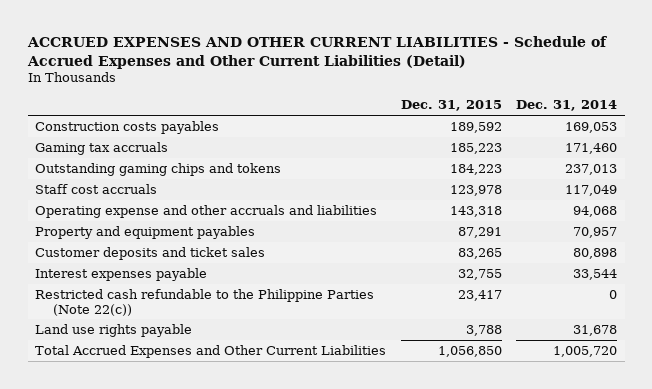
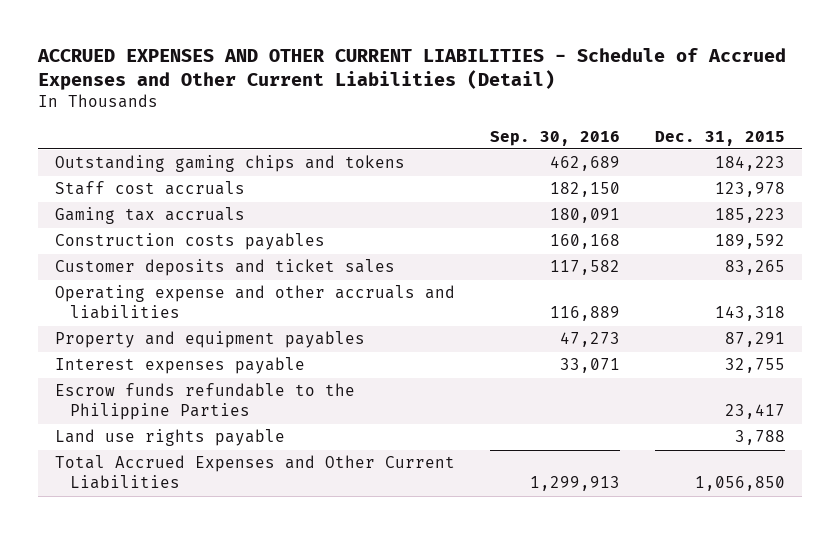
- | Dec. 31, 2015 | Dec. 31, 2014
+ | Sep. 30, 2016 | Dec. 31, 2015
moved down: Gaming tax accruals | 180,091 | 185,223
moved down: Construction costs payables | 160,168 | 189,592
moved up: Customer deposits and ticket sales | 117,582 | 83,265
- Restricted cash refundable to the Philippine Parties (Note 22(c)) | 23,417 | 0
+ Escrow funds refundable to the Philippine Parties | | 23,417

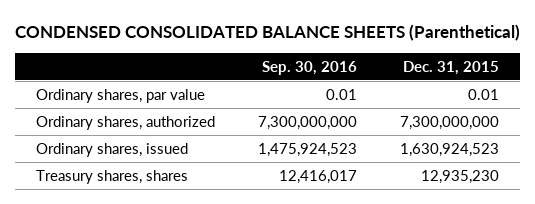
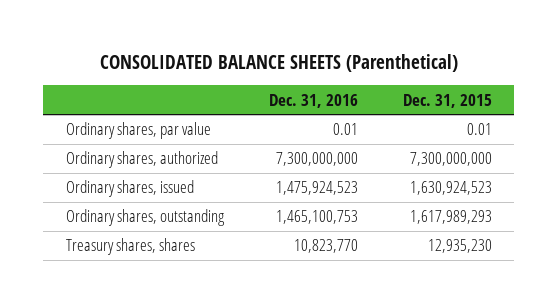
- CONDENSED CONSOLIDATED BALANCE SHEETS (Parenthetical)
+ CONSOLIDATED BALANCE SHEETS (Parenthetical)
- | Sep. 30, 2016 | Dec. 31, 2015
+ | Dec. 31, 2016 | Dec. 31, 2015
+ Ordinary shares, outstanding | 1,465,100,753 | 1,617,989,293

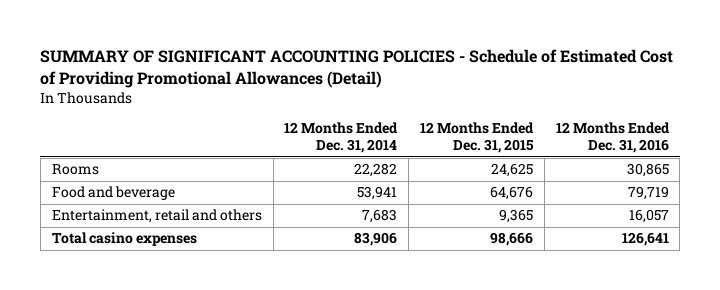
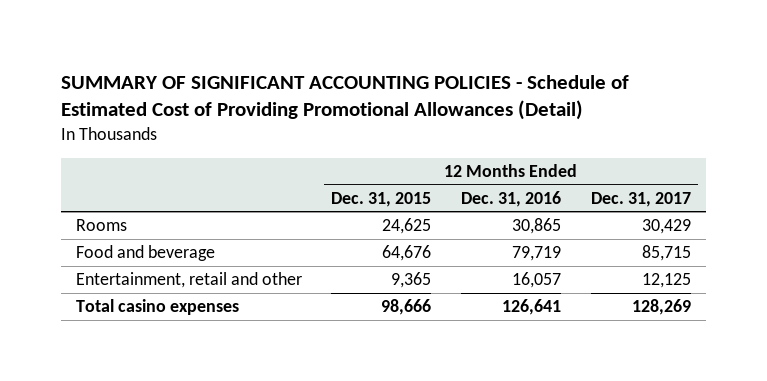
- | 12 Months Ended Dec. 31, 2014 | 12 Months Ended Dec. 31, 2015 | 12 Months Ended Dec. 31, 2016
+ | 12 Months Ended Dec. 31, 2015 | 12 Months Ended Dec. 31, 2016 | 12 Months Ended Dec. 31, 2017
- Entertainment, retail and others | 7,683 | 9,365 | 16,057
+ Entertainment, retail and other | 9,365 | 16,057 | 12,125

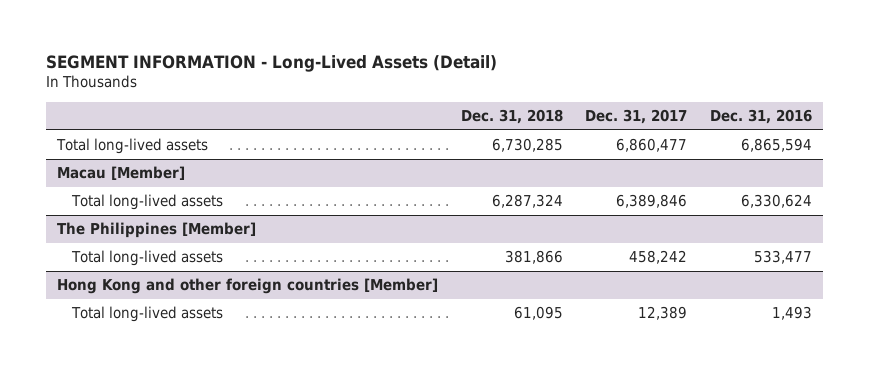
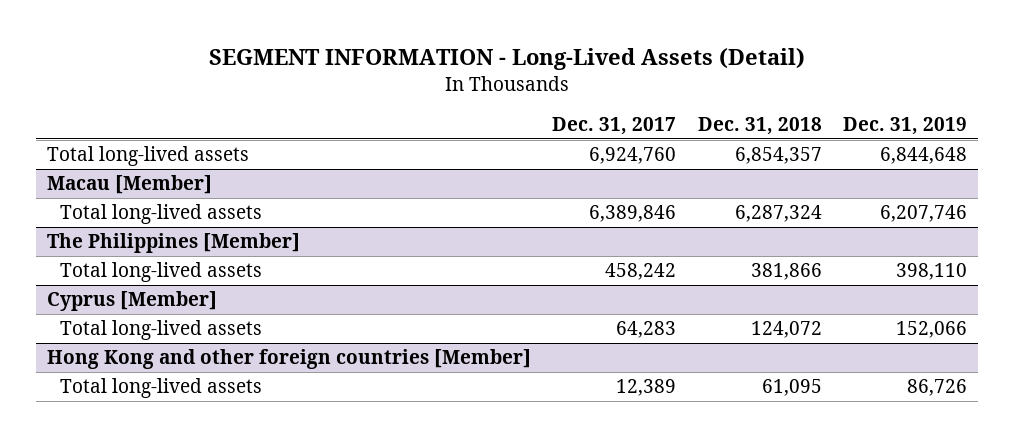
- | Dec. 31, 2018 | Dec. 31, 2017 | Dec. 31, 2016
+ | Dec. 31, 2017 | Dec. 31, 2018 | Dec. 31, 2019
- Total long-lived assets | 6,730,285 | 6,860,477 | 6,865,594
+ Total long-lived assets | 6,924,760 | 6,854,357 | 6,844,648
+ Cyprus [Member]
+ Total long-lived assets | 64,283 | 124,072 | 152,066

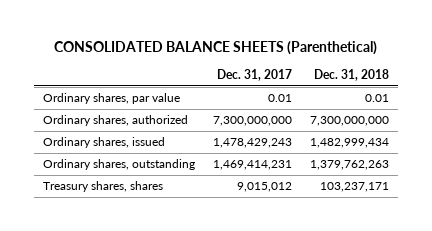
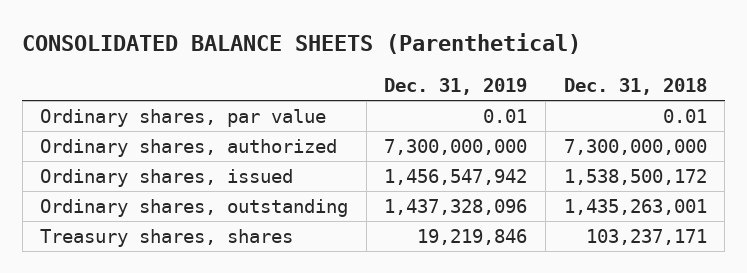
- | Dec. 31, 2017 | Dec. 31, 2018
+ | Dec. 31, 2019 | Dec. 31, 2018
- Ordinary shares, issued | 1,478,429,243 | 1,482,999,434
- Ordinary shares, outstanding | 1,469,414,231 | 1,379,762,263
+ Ordinary shares, issued | 1,456,547,942 | 1,538,500,172
+ Ordinary shares, outstanding | 1,437,328,096 | 1,435,263,001

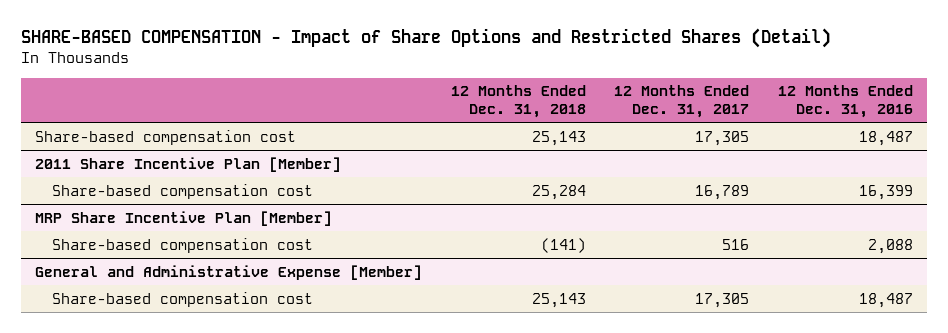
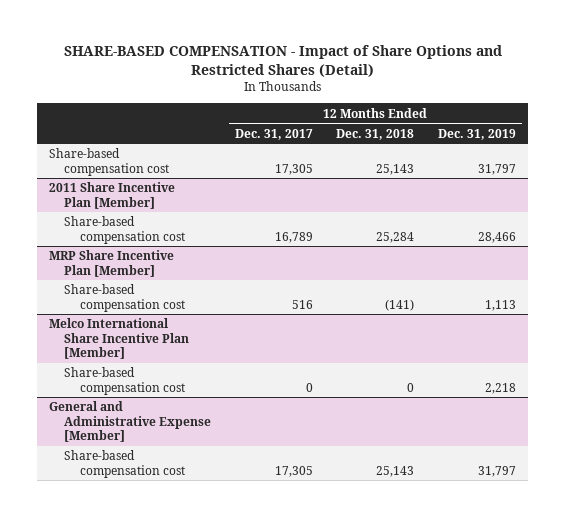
- | 12 Months Ended Dec. 31, 2018 | 12 Months Ended Dec. 31, 2017 | 12 Months Ended Dec. 31, 2016
+ | 12 Months Ended Dec. 31, 2017 | 12 Months Ended Dec. 31, 2018 | 12 Months Ended Dec. 31, 2019
+ Melco International Share Incentive Plan [Member]
+ Share-based compensation cost | 0 | 0 | 2,218

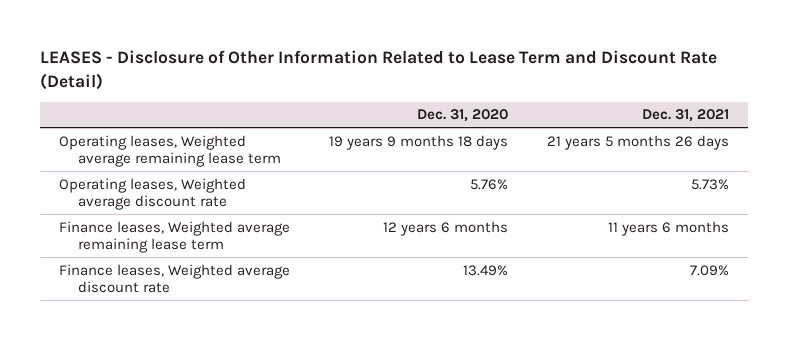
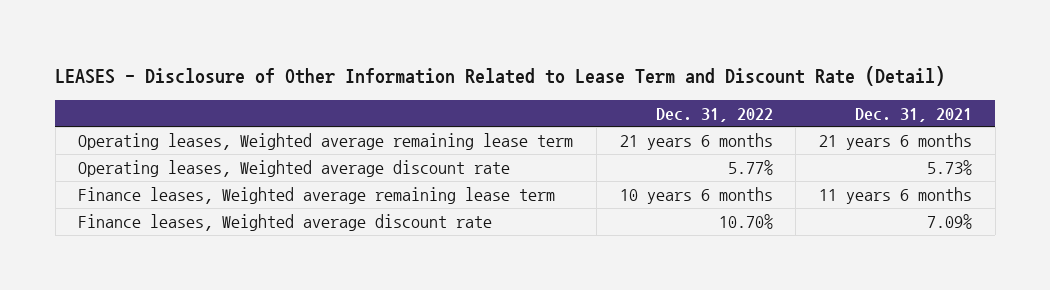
- | Dec. 31, 2020 | Dec. 31, 2021
+ | Dec. 31, 2022 | Dec. 31, 2021
- Operating leases, Weighted average remaining lease term | 19 years 9 months 18 days | 21 years 5 months 26 days
+ Operating leases, Weighted average remaining lease term | 21 years 6 months | 21 years 6 months

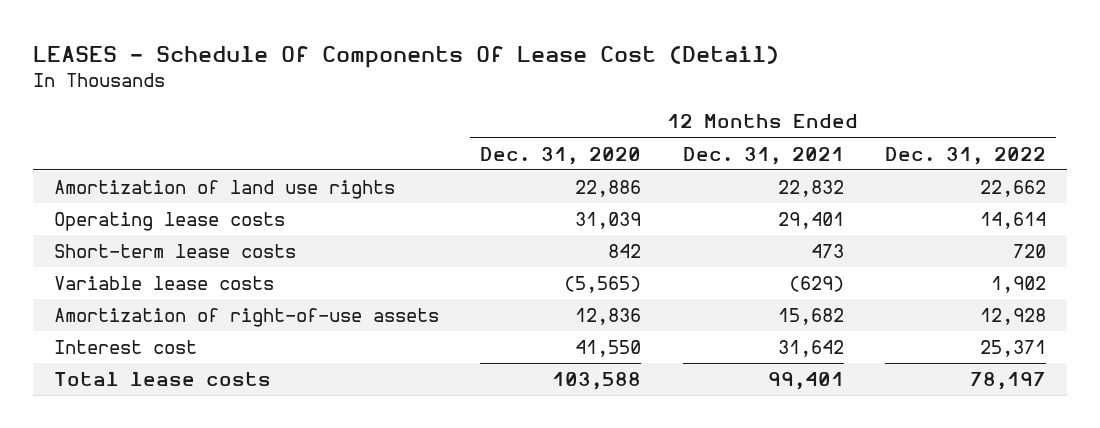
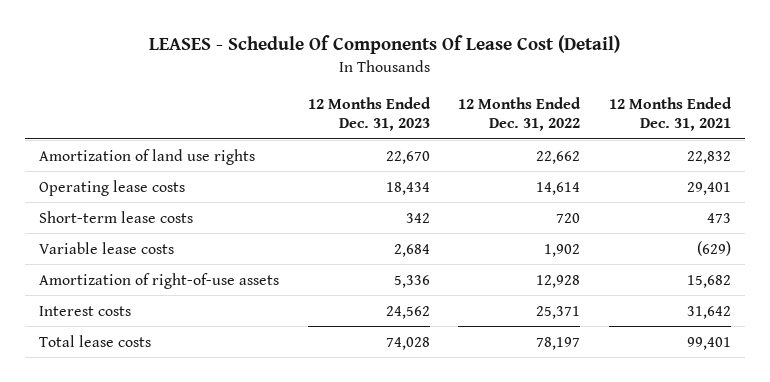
- | 12 Months Ended Dec. 31, 2020 | 12 Months Ended Dec. 31, 2021 | 12 Months Ended Dec. 31, 2022
+ | 12 Months Ended Dec. 31, 2023 | 12 Months Ended Dec. 31, 2022 | 12 Months Ended Dec. 31, 2021
- Interest cost | 41,550 | 31,642 | 25,371
+ Interest costs | 24,562 | 25,371 | 31,642

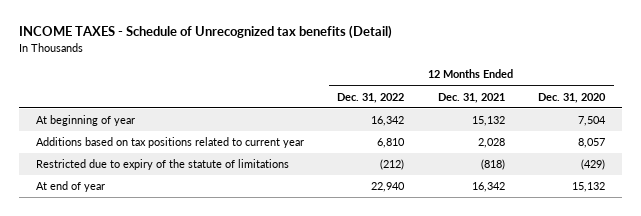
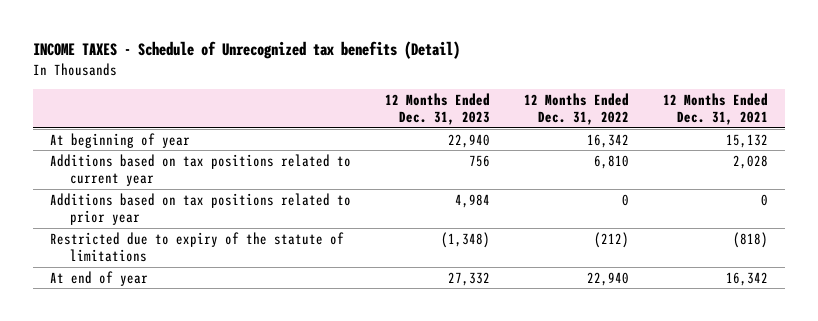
- | 12 Months Ended Dec. 31, 2022 | 12 Months Ended Dec. 31, 2021 | 12 Months Ended Dec. 31, 2020
+ | 12 Months Ended Dec. 31, 2023 | 12 Months Ended Dec. 31, 2022 | 12 Months Ended Dec. 31, 2021
+ Additions based on tax positions related to prior year | 4,984 | 0 | 0

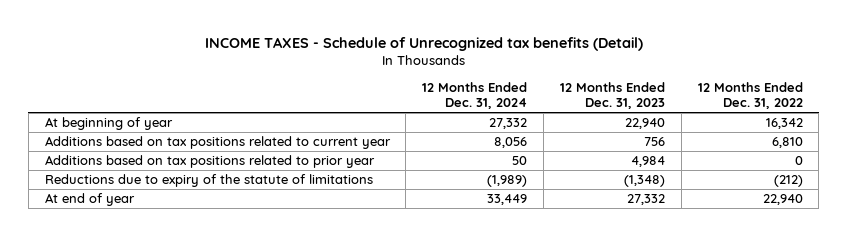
- | 12 Months Ended Dec. 31, 2023 | 12 Months Ended Dec. 31, 2022 | 12 Months Ended Dec. 31, 2021
+ | 12 Months Ended Dec. 31, 2024 | 12 Months Ended Dec. 31, 2023 | 12 Months Ended Dec. 31, 2022
- Restricted due to expiry of the statute of limitations | (1,348) | (212) | (818)
+ Reductions due to expiry of the statute of limitations | (1,989) | (1,348) | (212)

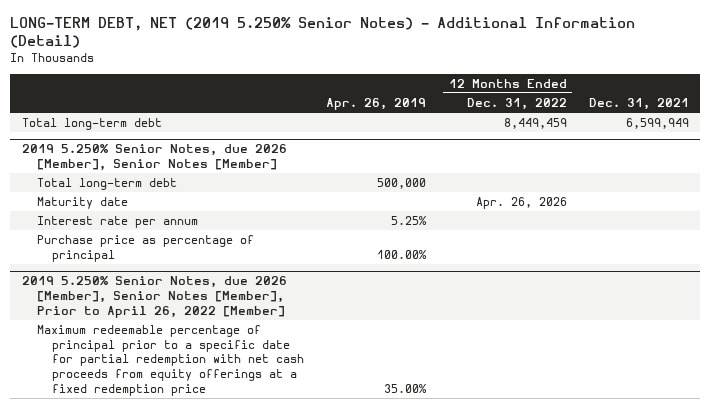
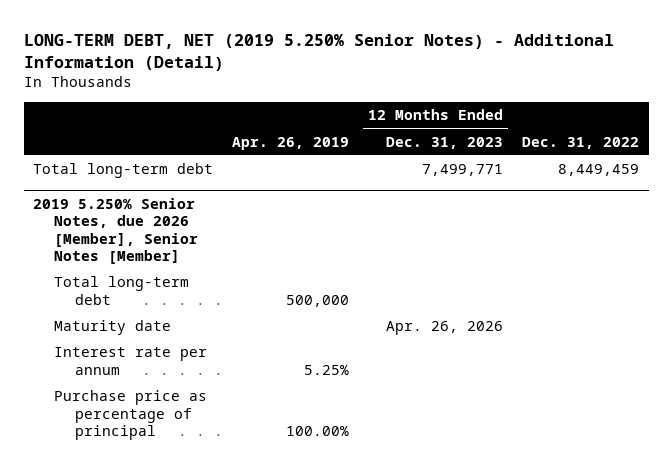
- | Apr. 26, 2019 | 12 Months Ended Dec. 31, 2022 | Dec. 31, 2021
+ | Apr. 26, 2019 | 12 Months Ended Dec. 31, 2023 | Dec. 31, 2022
- 2019 5.250% Senior Notes, due 2026 [Member], Senior Notes [Member], Prior to April 26, 2022 [Member]
- Maximum redeemable percentage of principal prior to a specific date for partial redemption with net cash proceeds from equity offerings at a fixed redemption price | 35.00% | |

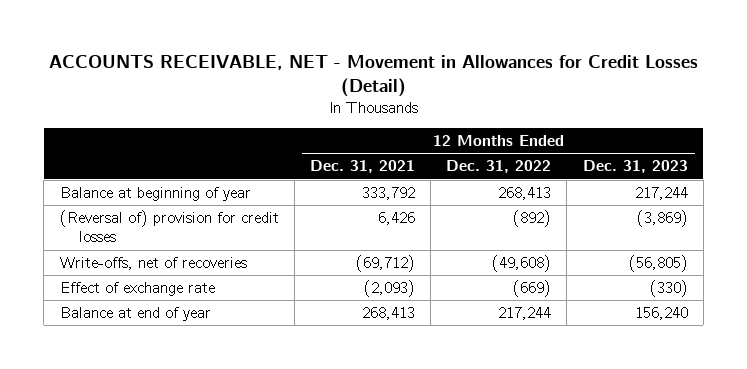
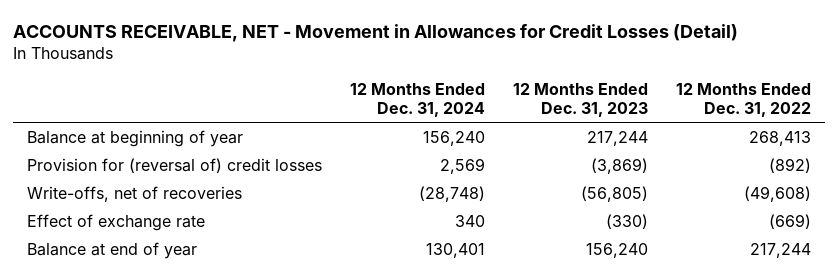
- | 12 Months Ended Dec. 31, 2021 | 12 Months Ended Dec. 31, 2022 | 12 Months Ended Dec. 31, 2023
+ | 12 Months Ended Dec. 31, 2024 | 12 Months Ended Dec. 31, 2023 | 12 Months Ended Dec. 31, 2022
- (Reversal of) provision for credit losses | 6,426 | (892) | (3,869)
+ Provision for (reversal of) credit losses | 2,569 | (3,869) | (892)

